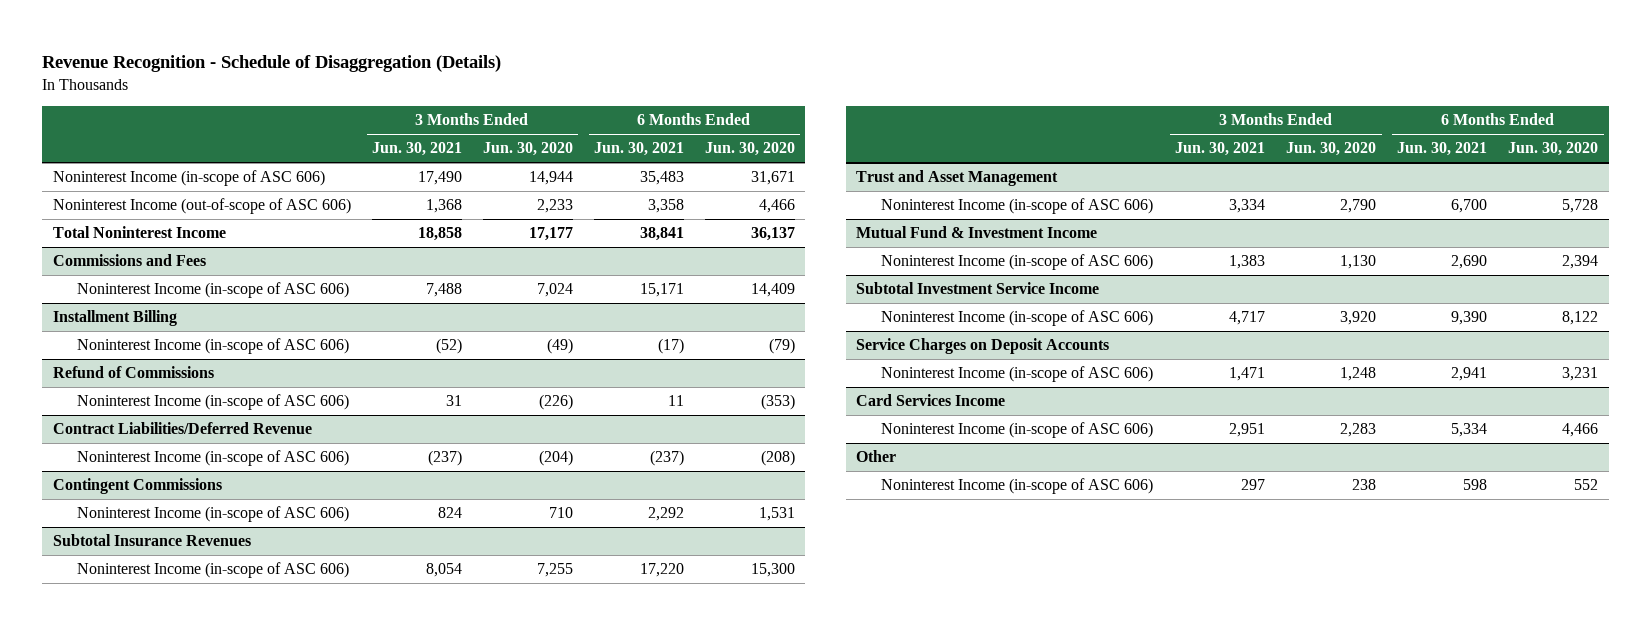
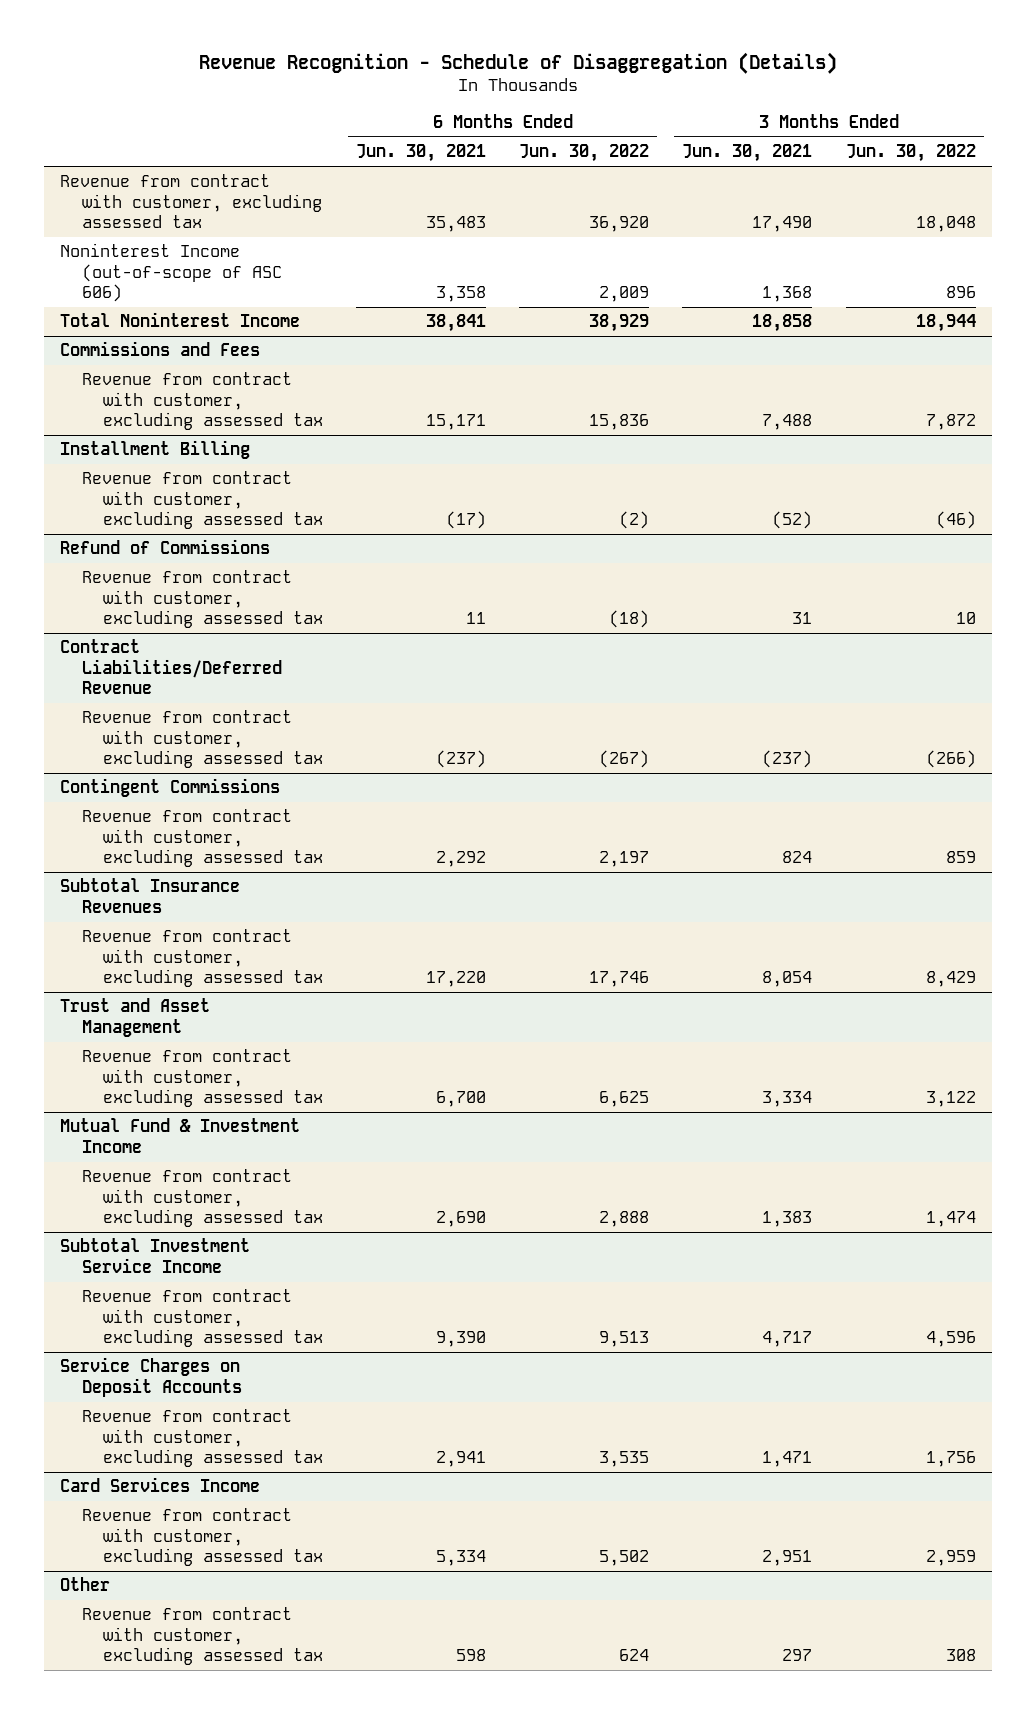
- | 3 Months Ended Jun. 30, 2021 | 3 Months Ended Jun. 30, 2020 | 6 Months Ended Jun. 30, 2021 | 6 Months Ended Jun. 30, 2020
+ | 6 Months Ended Jun. 30, 2021 | 6 Months Ended Jun. 30, 2022 | 3 Months Ended Jun. 30, 2021 | 3 Months Ended Jun. 30, 2022
- Noninterest Income (in-scope of ASC 606) | 17,490 | 14,944 | 35,483 | 31,671
+ Revenue from contract with customer, excluding assessed tax | 35,483 | 36,920 | 17,490 | 18,048
@ Commissions and Fees
- Noninterest Income (in-scope of ASC 606) | 7,488 | 7,024 | 15,171 | 14,409
+ Revenue from contract with customer, excluding assessed tax | 15,171 | 15,836 | 7,488 | 7,872
@ Installment Billing
- Noninterest Income (in-scope of ASC 606) | (52) | (49) | (17) | (79)
+ Revenue from contract with customer, excluding assessed tax | (17) | (2) | (52) | (46)
@ Refund of Commissions
- Noninterest Income (in-scope of ASC 606) | 31 | (226) | 11 | (353)
+ Revenue from contract with customer, excluding assessed tax | 11 | (18) | 31 | 10
@ Contract Liabilities/Deferred Revenue
- Noninterest Income (in-scope of ASC 606) | (237) | (204) | (237) | (208)
+ Revenue from contract with customer, excluding assessed tax | (237) | (267) | (237) | (266)
@ Contingent Commissions
- Noninterest Income (in-scope of ASC 606) | 824 | 710 | 2,292 | 1,531
+ Revenue from contract with customer, excluding assessed tax | 2,292 | 2,197 | 824 | 859
@ Subtotal Insurance Revenues
- Noninterest Income (in-scope of ASC 606) | 8,054 | 7,255 | 17,220 | 15,300
+ Revenue from contract with customer, excluding assessed tax | 17,220 | 17,746 | 8,054 | 8,429
@ Trust and Asset Management
- Noninterest Income (in-scope of ASC 606) | 3,334 | 2,790 | 6,700 | 5,728
+ Revenue from contract with customer, excluding assessed tax | 6,700 | 6,625 | 3,334 | 3,122
@ Mutual Fund & Investment Income
- Noninterest Income (in-scope of ASC 606) | 1,383 | 1,130 | 2,690 | 2,394
+ Revenue from contract with customer, excluding assessed tax | 2,690 | 2,888 | 1,383 | 1,474
@ Subtotal Investment Service Income
- Noninterest Income (in-scope of ASC 606) | 4,717 | 3,920 | 9,390 | 8,122
+ Revenue from contract with customer, excluding assessed tax | 9,390 | 9,513 | 4,717 | 4,596
@ Service Charges on Deposit Accounts
- Noninterest Income (in-scope of ASC 606) | 1,471 | 1,248 | 2,941 | 3,231
+ Revenue from contract with customer, excluding assessed tax | 2,941 | 3,535 | 1,471 | 1,756
@ Card Services Income
- Noninterest Income (in-scope of ASC 606) | 2,951 | 2,283 | 5,334 | 4,466
+ Revenue from contract with customer, excluding assessed tax | 5,334 | 5,502 | 2,951 | 2,959
@ Other
- Noninterest Income (in-scope of ASC 606) | 297 | 238 | 598 | 552
+ Revenue from contract with customer, excluding assessed tax | 598 | 624 | 297 | 308

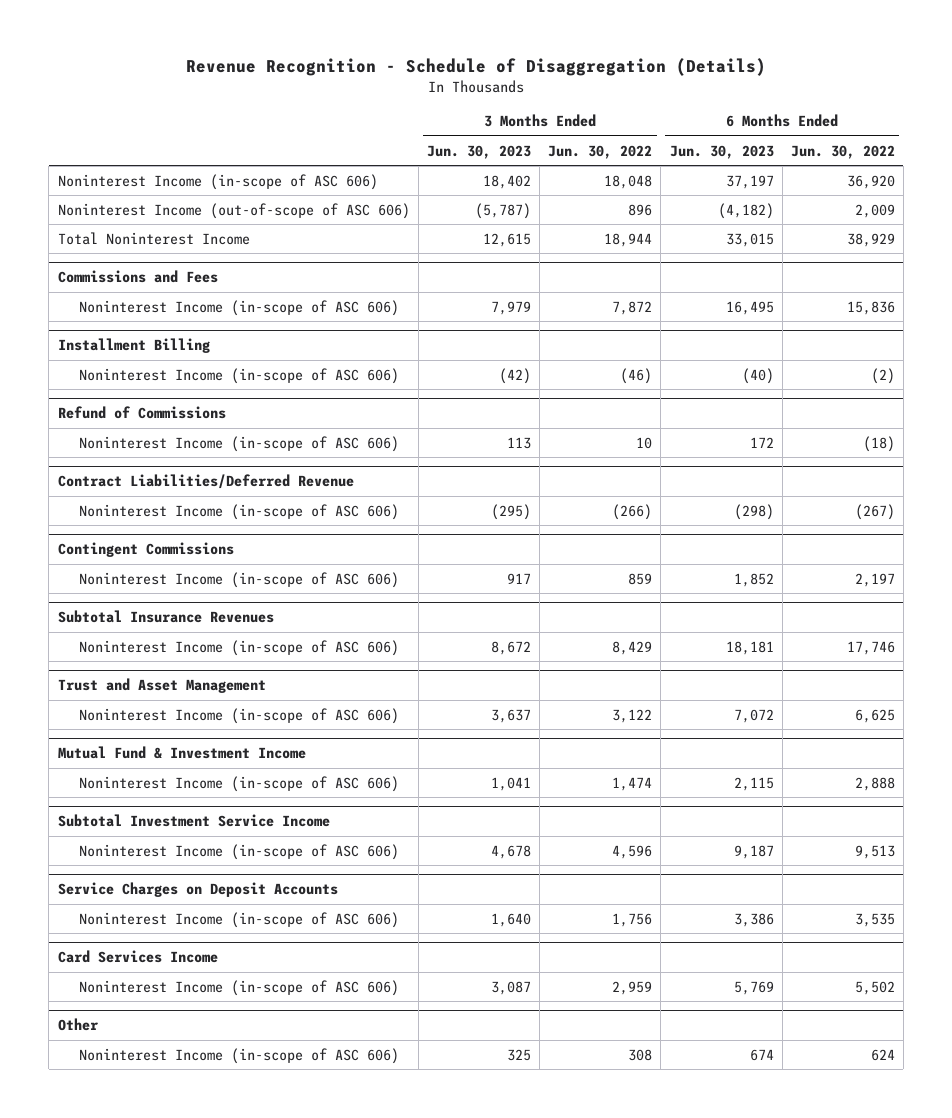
- | 6 Months Ended Jun. 30, 2021 | 6 Months Ended Jun. 30, 2022 | 3 Months Ended Jun. 30, 2021 | 3 Months Ended Jun. 30, 2022
+ | 3 Months Ended Jun. 30, 2023 | 3 Months Ended Jun. 30, 2022 | 6 Months Ended Jun. 30, 2023 | 6 Months Ended Jun. 30, 2022
- Revenue from contract with customer, excluding assessed tax | 35,483 | 36,920 | 17,490 | 18,048
+ Noninterest Income (in-scope of ASC 606) | 18,402 | 18,048 | 37,197 | 36,920
@ Commissions and Fees
- Revenue from contract with customer, excluding assessed tax | 15,171 | 15,836 | 7,488 | 7,872
+ Noninterest Income (in-scope of ASC 606) | 7,979 | 7,872 | 16,495 | 15,836
@ Installment Billing
- Revenue from contract with customer, excluding assessed tax | (17) | (2) | (52) | (46)
+ Noninterest Income (in-scope of ASC 606) | (42) | (46) | (40) | (2)
@ Refund of Commissions
- Revenue from contract with customer, excluding assessed tax | 11 | (18) | 31 | 10
+ Noninterest Income (in-scope of ASC 606) | 113 | 10 | 172 | (18)
@ Contract Liabilities/Deferred Revenue
- Revenue from contract with customer, excluding assessed tax | (237) | (267) | (237) | (266)
+ Noninterest Income (in-scope of ASC 606) | (295) | (266) | (298) | (267)
@ Contingent Commissions
- Revenue from contract with customer, excluding assessed tax | 2,292 | 2,197 | 824 | 859
+ Noninterest Income (in-scope of ASC 606) | 917 | 859 | 1,852 | 2,197
@ Subtotal Insurance Revenues
- Revenue from contract with customer, excluding assessed tax | 17,220 | 17,746 | 8,054 | 8,429
+ Noninterest Income (in-scope of ASC 606) | 8,672 | 8,429 | 18,181 | 17,746
@ Trust and Asset Management
- Revenue from contract with customer, excluding assessed tax | 6,700 | 6,625 | 3,334 | 3,122
+ Noninterest Income (in-scope of ASC 606) | 3,637 | 3,122 | 7,072 | 6,625
@ Mutual Fund & Investment Income
- Revenue from contract with customer, excluding assessed tax | 2,690 | 2,888 | 1,383 | 1,474
+ Noninterest Income (in-scope of ASC 606) | 1,041 | 1,474 | 2,115 | 2,888
@ Subtotal Investment Service Income
- Revenue from contract with customer, excluding assessed tax | 9,390 | 9,513 | 4,717 | 4,596
+ Noninterest Income (in-scope of ASC 606) | 4,678 | 4,596 | 9,187 | 9,513
@ Service Charges on Deposit Accounts
- Revenue from contract with customer, excluding assessed tax | 2,941 | 3,535 | 1,471 | 1,756
+ Noninterest Income (in-scope of ASC 606) | 1,640 | 1,756 | 3,386 | 3,535
@ Card Services Income
- Revenue from contract with customer, excluding assessed tax | 5,334 | 5,502 | 2,951 | 2,959
+ Noninterest Income (in-scope of ASC 606) | 3,087 | 2,959 | 5,769 | 5,502
@ Other
- Revenue from contract with customer, excluding assessed tax | 598 | 624 | 297 | 308
+ Noninterest Income (in-scope of ASC 606) | 325 | 308 | 674 | 624

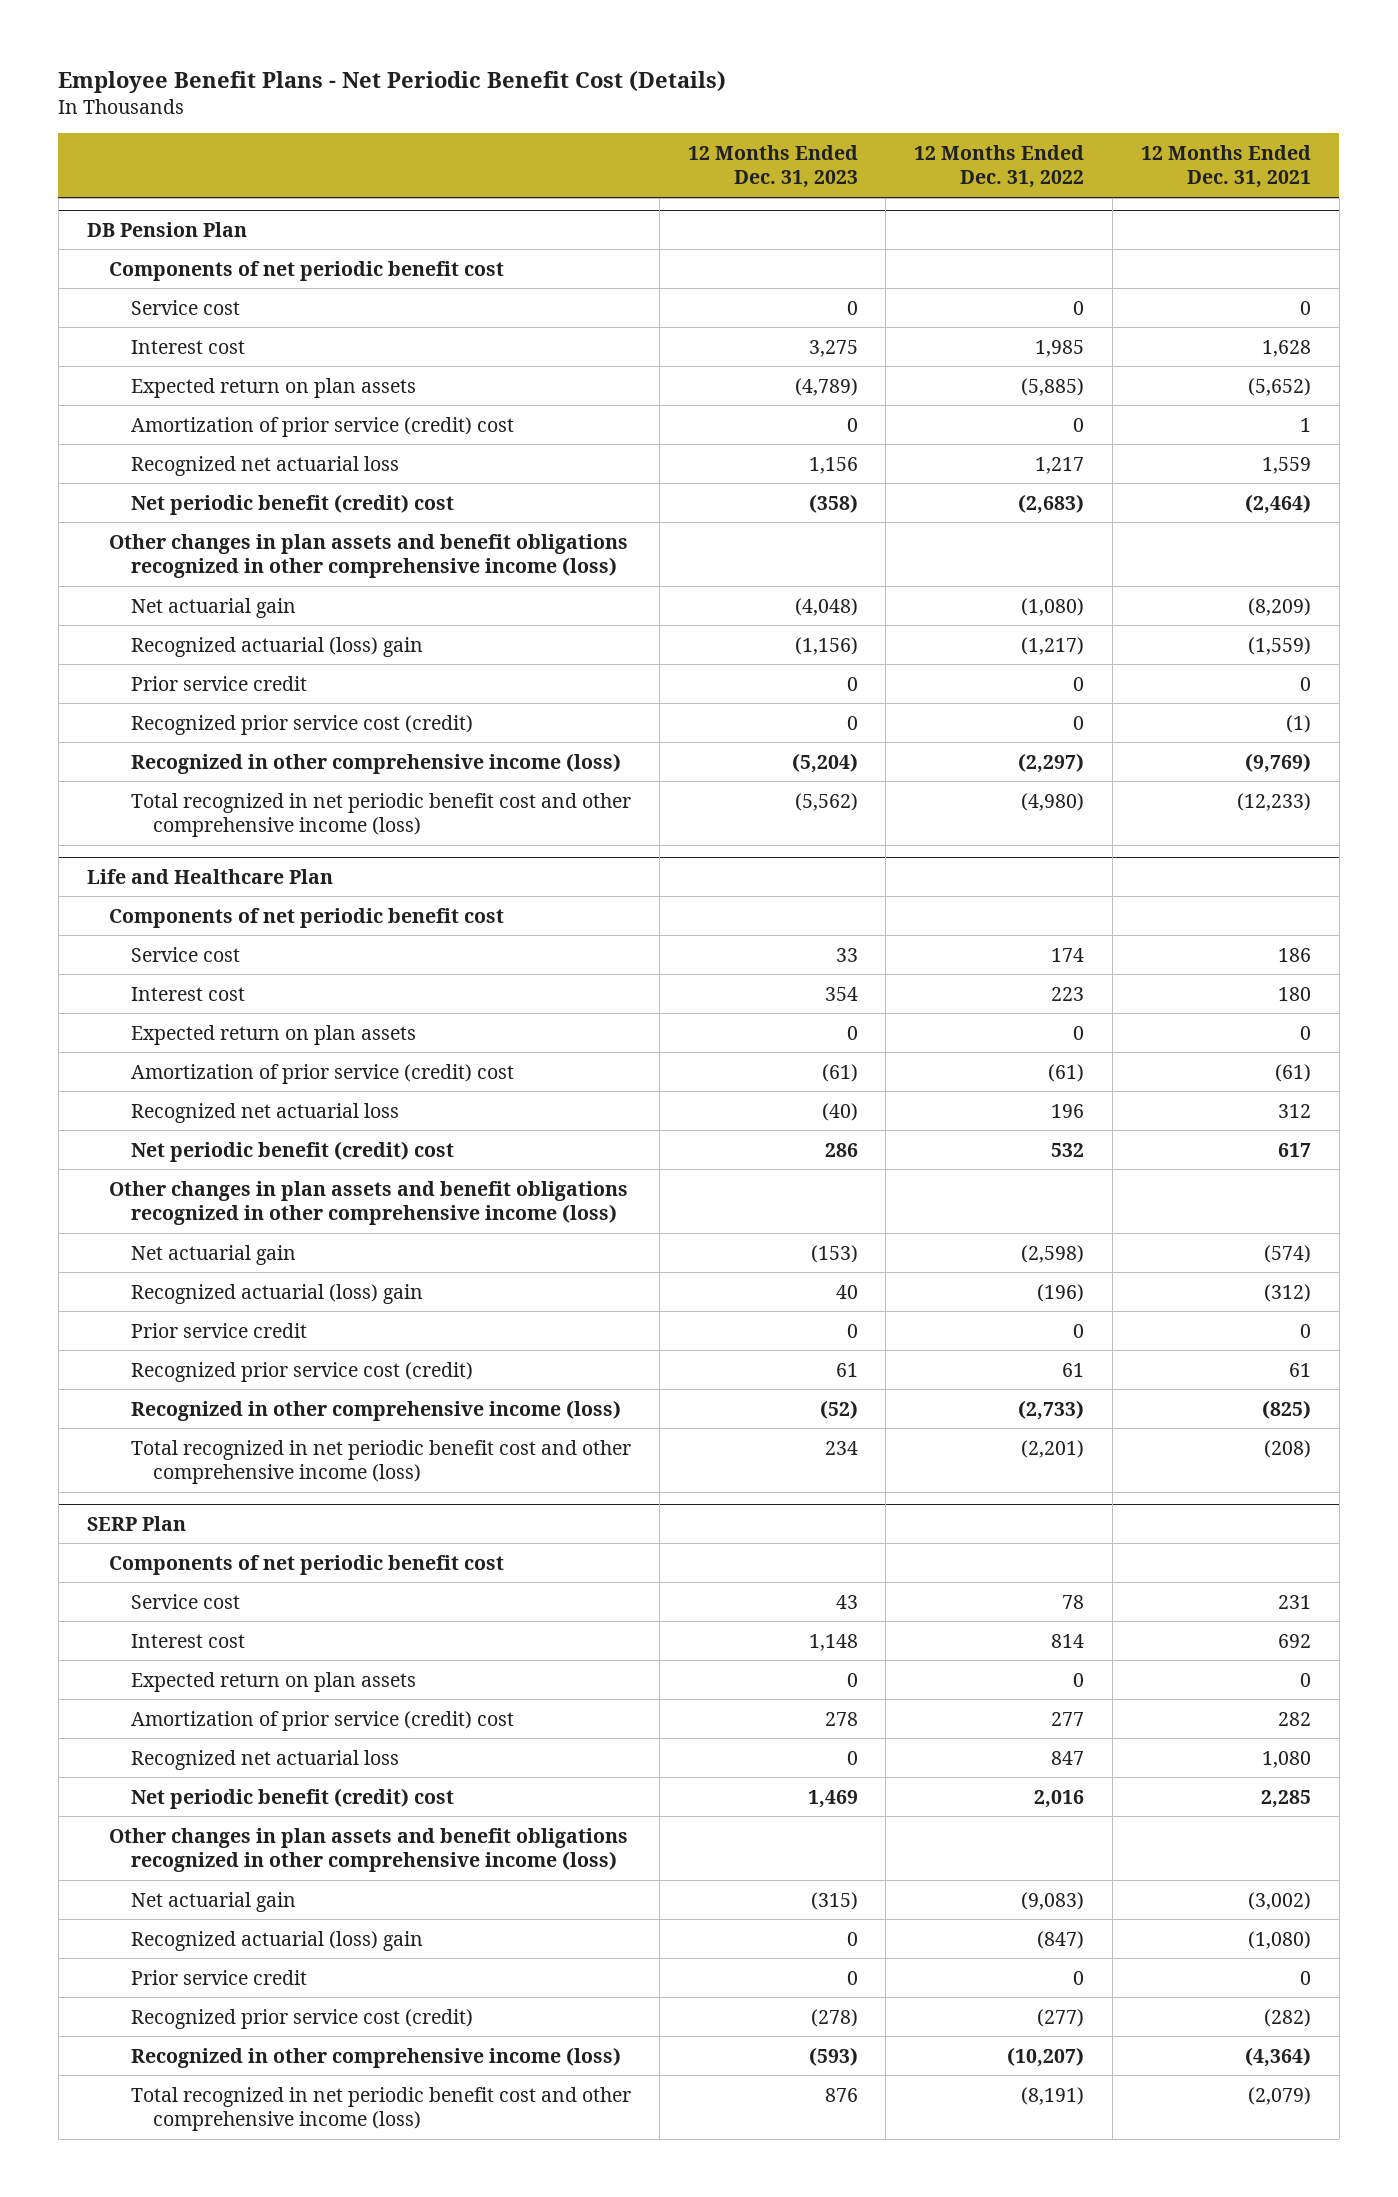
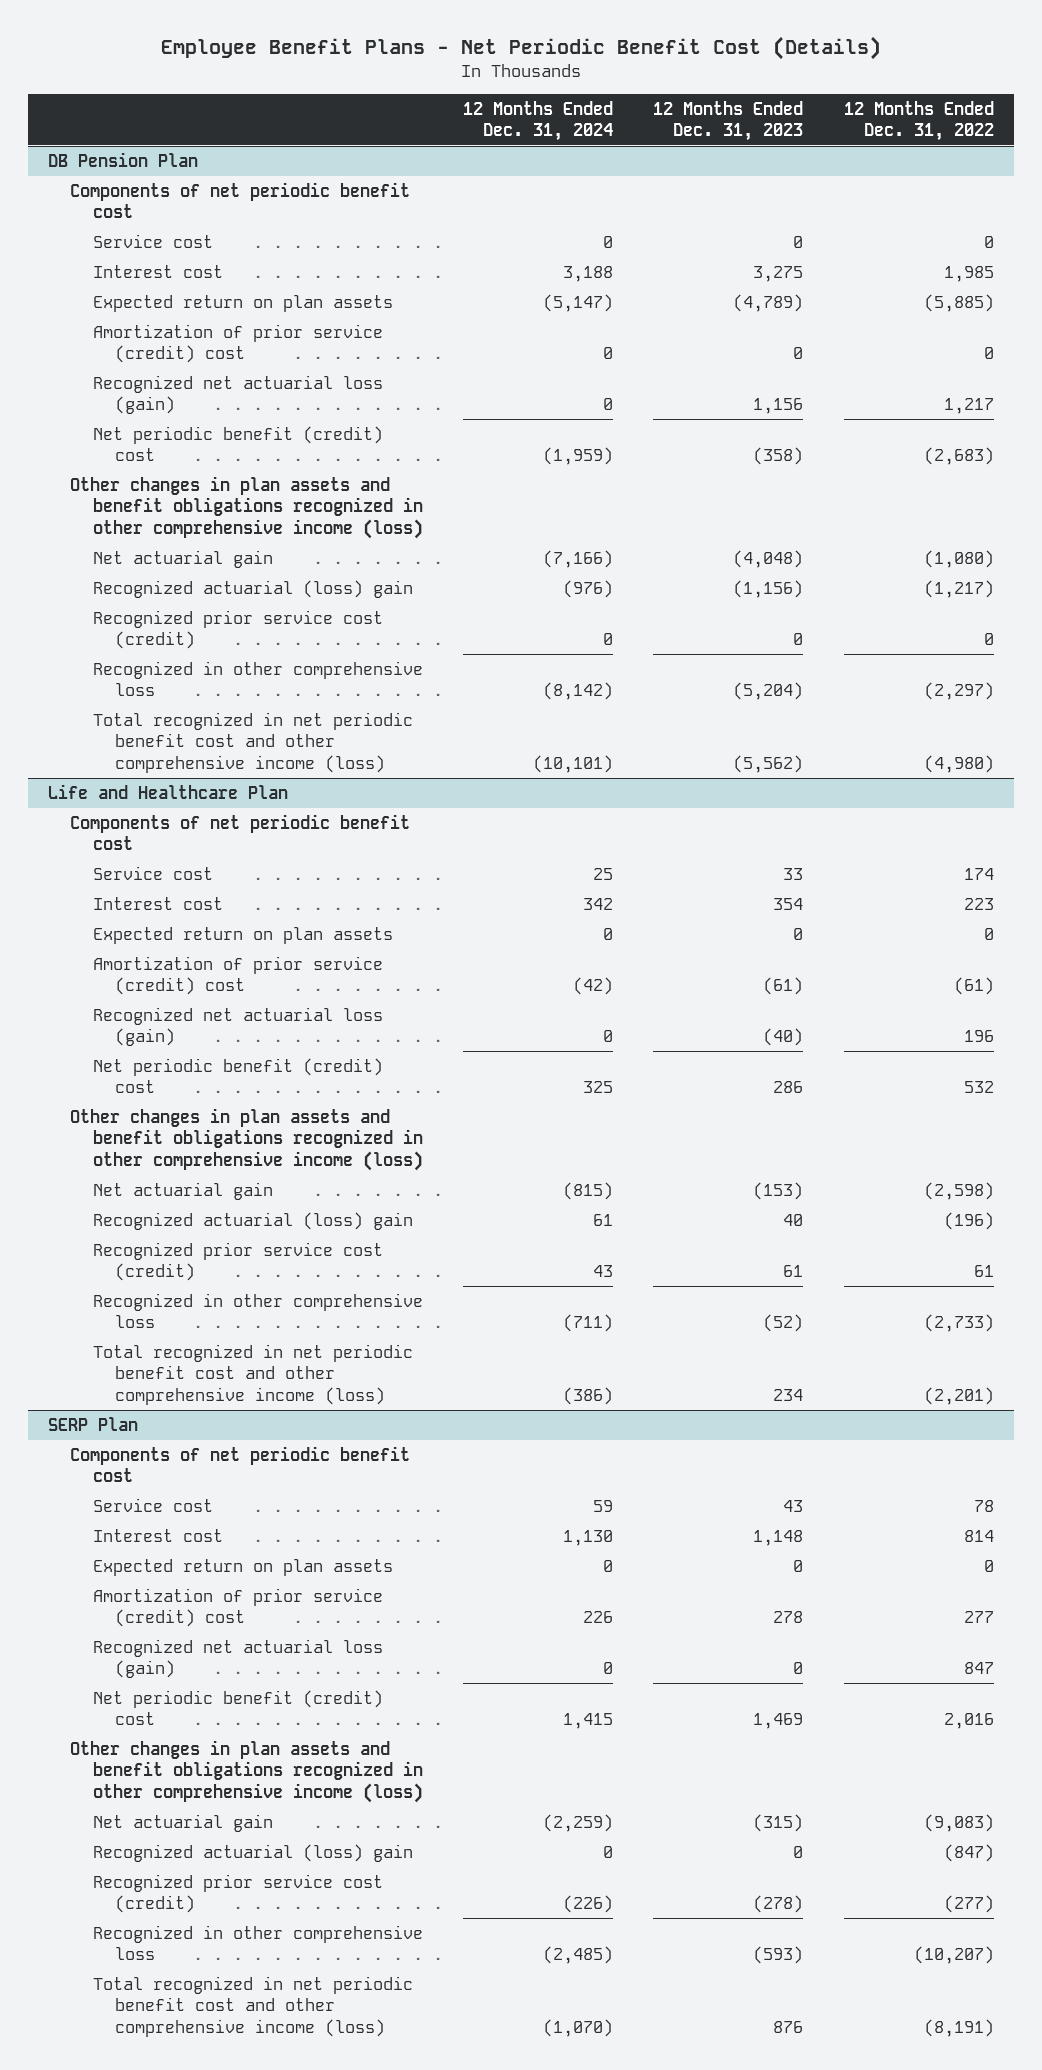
- | 12 Months Ended Dec. 31, 2023 | 12 Months Ended Dec. 31, 2022 | 12 Months Ended Dec. 31, 2021
+ | 12 Months Ended Dec. 31, 2024 | 12 Months Ended Dec. 31, 2023 | 12 Months Ended Dec. 31, 2022
@ DB Pension Plan
- Recognized net actuarial loss | 1,156 | 1,217 | 1,559
+ Recognized net actuarial loss (gain) | 0 | 1,156 | 1,217
- Prior service credit | 0 | 0 | 0
- Recognized in other comprehensive income (loss) | (5,204) | (2,297) | (9,769)
+ Recognized in other comprehensive loss | (8,142) | (5,204) | (2,297)
@ Life and Healthcare Plan
- Recognized net actuarial loss | (40) | 196 | 312
+ Recognized net actuarial loss (gain) | 0 | (40) | 196
- Prior service credit | 0 | 0 | 0
- Recognized in other comprehensive income (loss) | (52) | (2,733) | (825)
+ Recognized in other comprehensive loss | (711) | (52) | (2,733)
@ SERP Plan
- Recognized net actuarial loss | 0 | 847 | 1,080
+ Recognized net actuarial loss (gain) | 0 | 0 | 847
- Prior service credit | 0 | 0 | 0
- Recognized in other comprehensive income (loss) | (593) | (10,207) | (4,364)
+ Recognized in other comprehensive loss | (2,485) | (593) | (10,207)

